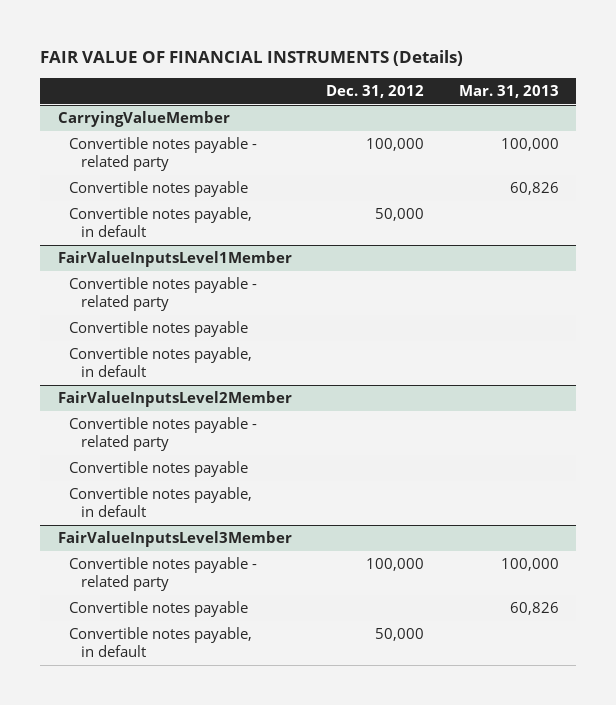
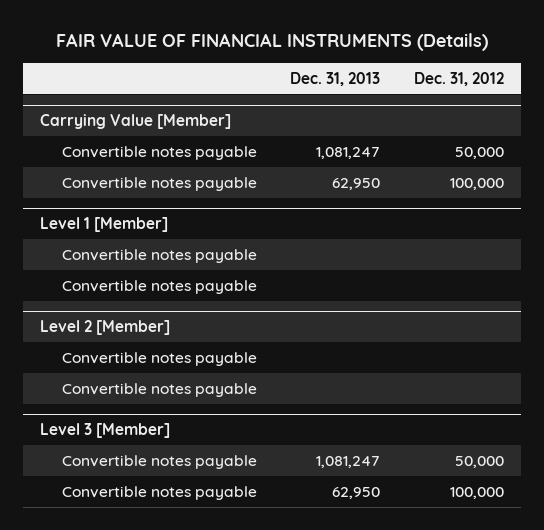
- | Dec. 31, 2012 | Mar. 31, 2013
+ | Dec. 31, 2013 | Dec. 31, 2012
- CarryingValueMember
- Convertible notes payable - related party | 100,000 | 100,000
+ Carrying Value [Member]
+ Convertible notes payable | 1,081,247 | 50,000
+ Convertible notes payable | 62,950 | 100,000
+ Level 1 [Member]
- Convertible notes payable, in default | 50,000 |
- FairValueInputsLevel1Member
- Convertible notes payable - related party
- Convertible notes payable, in default
- FairValueInputsLevel2Member
- Convertible notes payable - related party
+ Level 2 [Member]
- Convertible notes payable, in default
- FairValueInputsLevel3Member
- Convertible notes payable - related party | 100,000 | 100,000
- Convertible notes payable, in default | 50,000 |
+ Level 3 [Member]
+ Convertible notes payable | 1,081,247 | 50,000
+ Convertible notes payable | 62,950 | 100,000

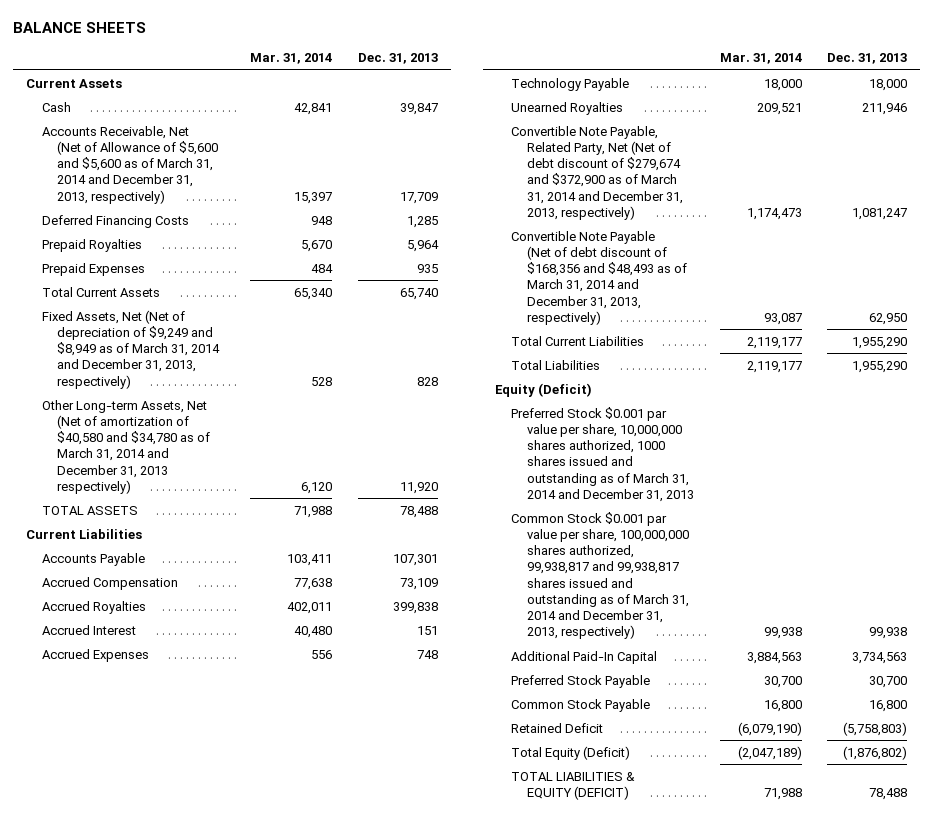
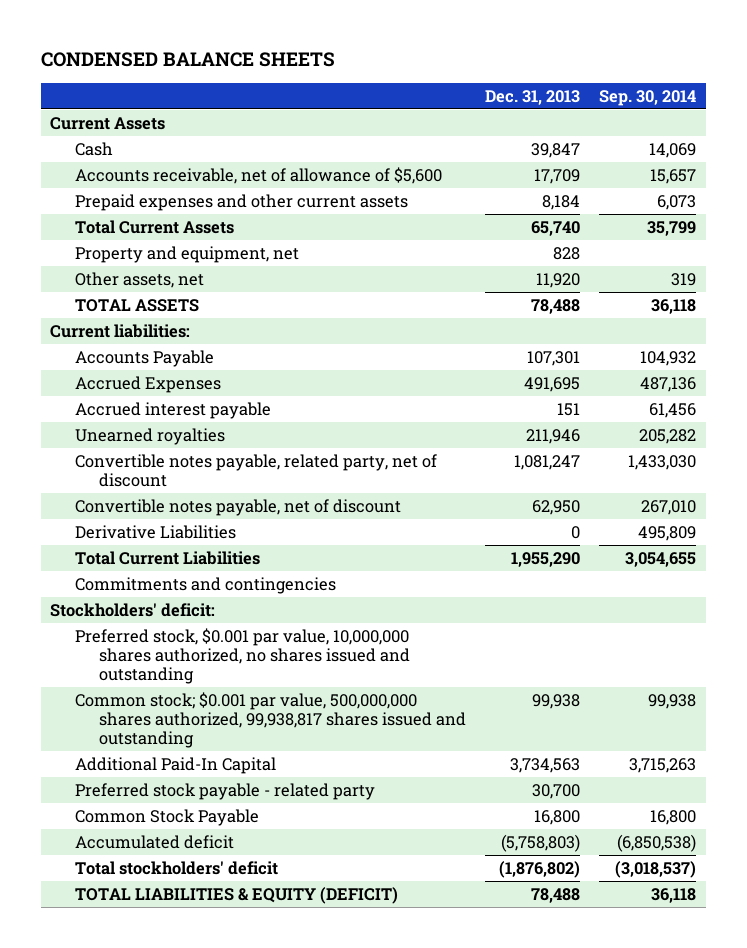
- BALANCE SHEETS
+ CONDENSED BALANCE SHEETS
- | Mar. 31, 2014 | Dec. 31, 2013
+ | Dec. 31, 2013 | Sep. 30, 2014
- Accounts Receivable, Net (Net of Allowance of $5,600 and $5,600 as of March 31, 2014 and December 31, 2013, respectively) | 15,397 | 17,709
- Deferred Financing Costs | 948 | 1,285
- Prepaid Royalties | 5,670 | 5,964
- Prepaid Expenses | 484 | 935
+ Accounts receivable, net of allowance of $5,600 | 17,709 | 15,657
+ Prepaid expenses and other current assets | 8,184 | 6,073
- Fixed Assets, Net (Net of depreciation of $9,249 and $8,949 as of March 31, 2014 and December 31, 2013, respectively) | 528 | 828
- Other Long-term Assets, Net (Net of amortization of $40,580 and $34,780 as of March 31, 2014 and December 31, 2013 respectively) | 6,120 | 11,920
+ Property and equipment, net | 828 |
+ Other assets, net | 11,920 | 319
- Current Liabilities
+ Current liabilities:
- Accrued Compensation | 77,638 | 73,109
- Accrued Royalties | 402,011 | 399,838
- Accrued Interest | 40,480 | 151
- Accrued Expenses | 556 | 748
- Technology Payable | 18,000 | 18,000
- Unearned Royalties | 209,521 | 211,946
- Convertible Note Payable, Related Party, Net (Net of debt discount of $279,674 and $372,900 as of March 31, 2014 and December 31, 2013, respectively) | 1,174,473 | 1,081,247
- Convertible Note Payable (Net of debt discount of $168,356 and $48,493 as of March 31, 2014 and December 31, 2013, respectively) | 93,087 | 62,950
+ Accrued Expenses | 491,695 | 487,136
+ Accrued interest payable | 151 | 61,456
+ Unearned royalties | 211,946 | 205,282
+ Convertible notes payable, related party, net of discount | 1,081,247 | 1,433,030
+ Convertible notes payable, net of discount | 62,950 | 267,010
+ Derivative Liabilities | 0 | 495,809
- Total Liabilities | 2,119,177 | 1,955,290
- Equity (Deficit)
- Preferred Stock $0.001 par value per share, 10,000,000 shares authorized, 1000 shares issued and outstanding as of March 31, 2014 and December 31, 2013
- Common Stock $0.001 par value per share, 100,000,000 shares authorized, 99,938,817 and 99,938,817 shares issued and outstanding as of March 31, 2014 and December 31, 2013, respectively) | 99,938 | 99,938
+ Commitments and contingencies
+ Stockholders' deficit:
+ Preferred stock, $0.001 par value, 10,000,000 shares authorized, no shares issued and outstanding
+ Common stock; $0.001 par value, 500,000,000 shares authorized, 99,938,817 shares issued and outstanding | 99,938 | 99,938
- Preferred Stock Payable | 30,700 | 30,700
+ Preferred stock payable - related party | 30,700 |
- Retained Deficit | (6,079,190) | (5,758,803)
- Total Equity (Deficit) | (2,047,189) | (1,876,802)
+ Accumulated deficit | (5,758,803) | (6,850,538)
+ Total stockholders' deficit | (1,876,802) | (3,018,537)

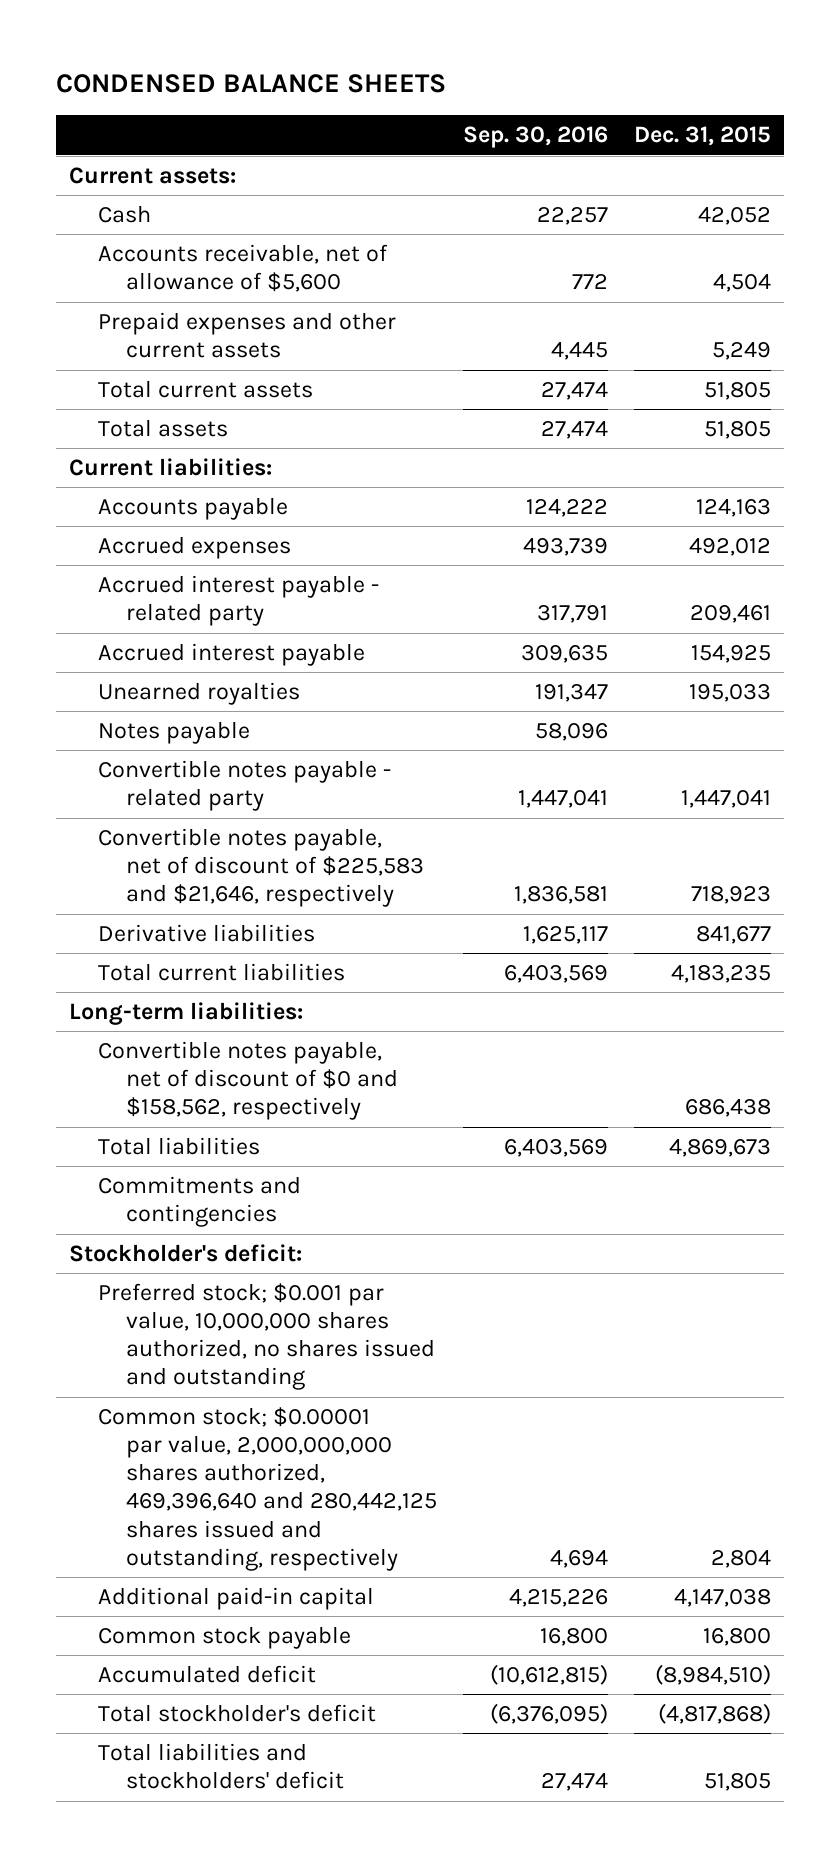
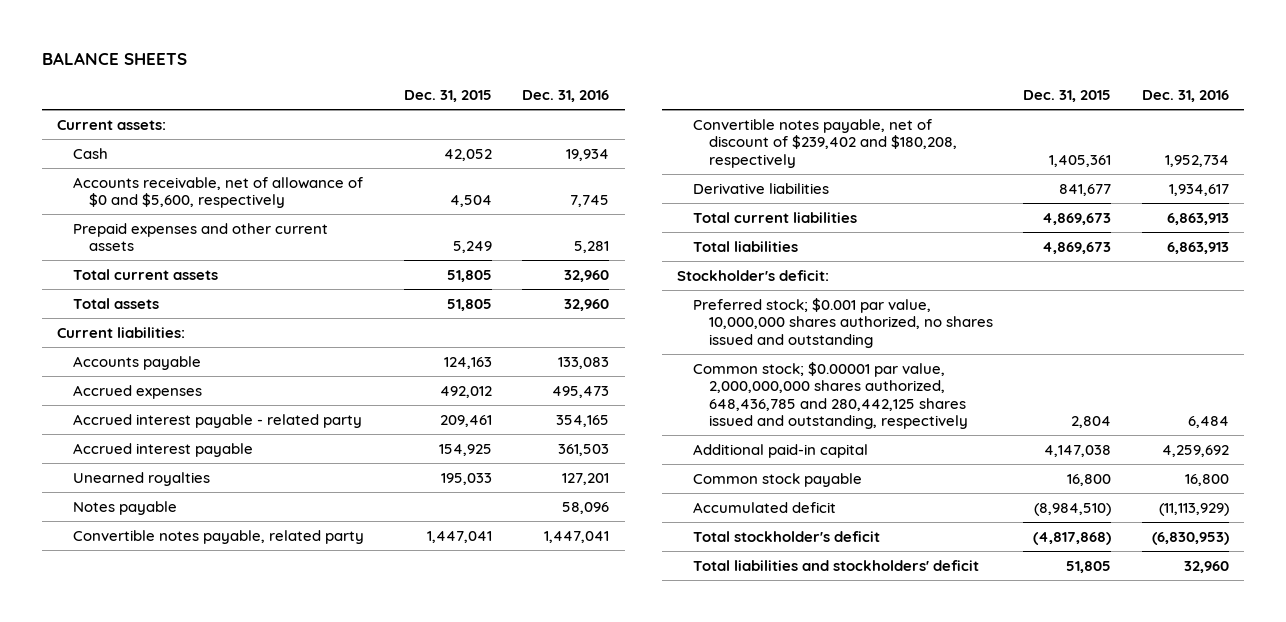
- CONDENSED BALANCE SHEETS
+ BALANCE SHEETS
- | Sep. 30, 2016 | Dec. 31, 2015
+ | Dec. 31, 2015 | Dec. 31, 2016
- Accounts receivable, net of allowance of $5,600 | 772 | 4,504
+ Accounts receivable, net of allowance of $0 and $5,600, respectively | 4,504 | 7,745
- Convertible notes payable - related party | 1,447,041 | 1,447,041
- Convertible notes payable, net of discount of $225,583 and $21,646, respectively | 1,836,581 | 718,923
+ Convertible notes payable, related party | 1,447,041 | 1,447,041
+ Convertible notes payable, net of discount of $239,402 and $180,208, respectively | 1,405,361 | 1,952,734
- Total current liabilities | 6,403,569 | 4,183,235
- Long-term liabilities:
- Convertible notes payable, net of discount of $0 and $158,562, respectively | | 686,438
+ Total current liabilities | 4,869,673 | 6,863,913
- Commitments and contingencies
- Common stock; $0.00001 par value, 2,000,000,000 shares authorized, 469,396,640 and 280,442,125 shares issued and outstanding, respectively | 4,694 | 2,804
+ Common stock; $0.00001 par value, 2,000,000,000 shares authorized, 648,436,785 and 280,442,125 shares issued and outstanding, respectively | 2,804 | 6,484

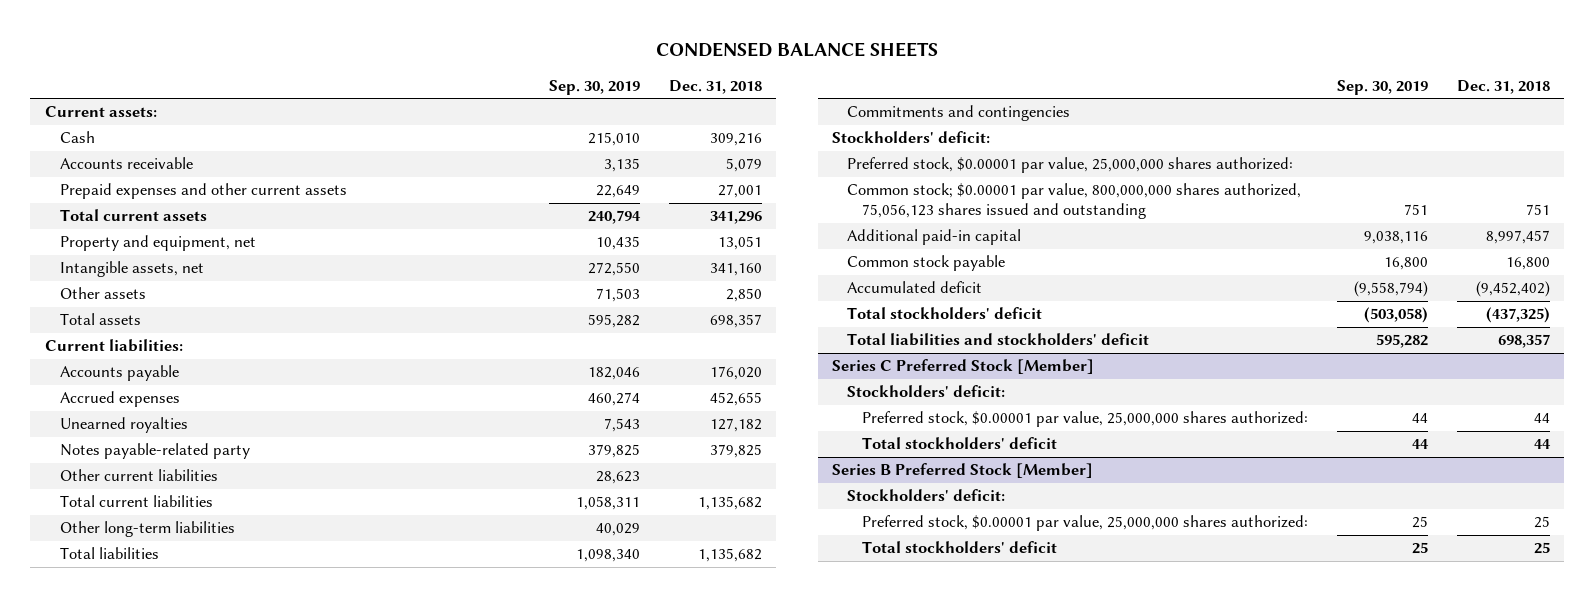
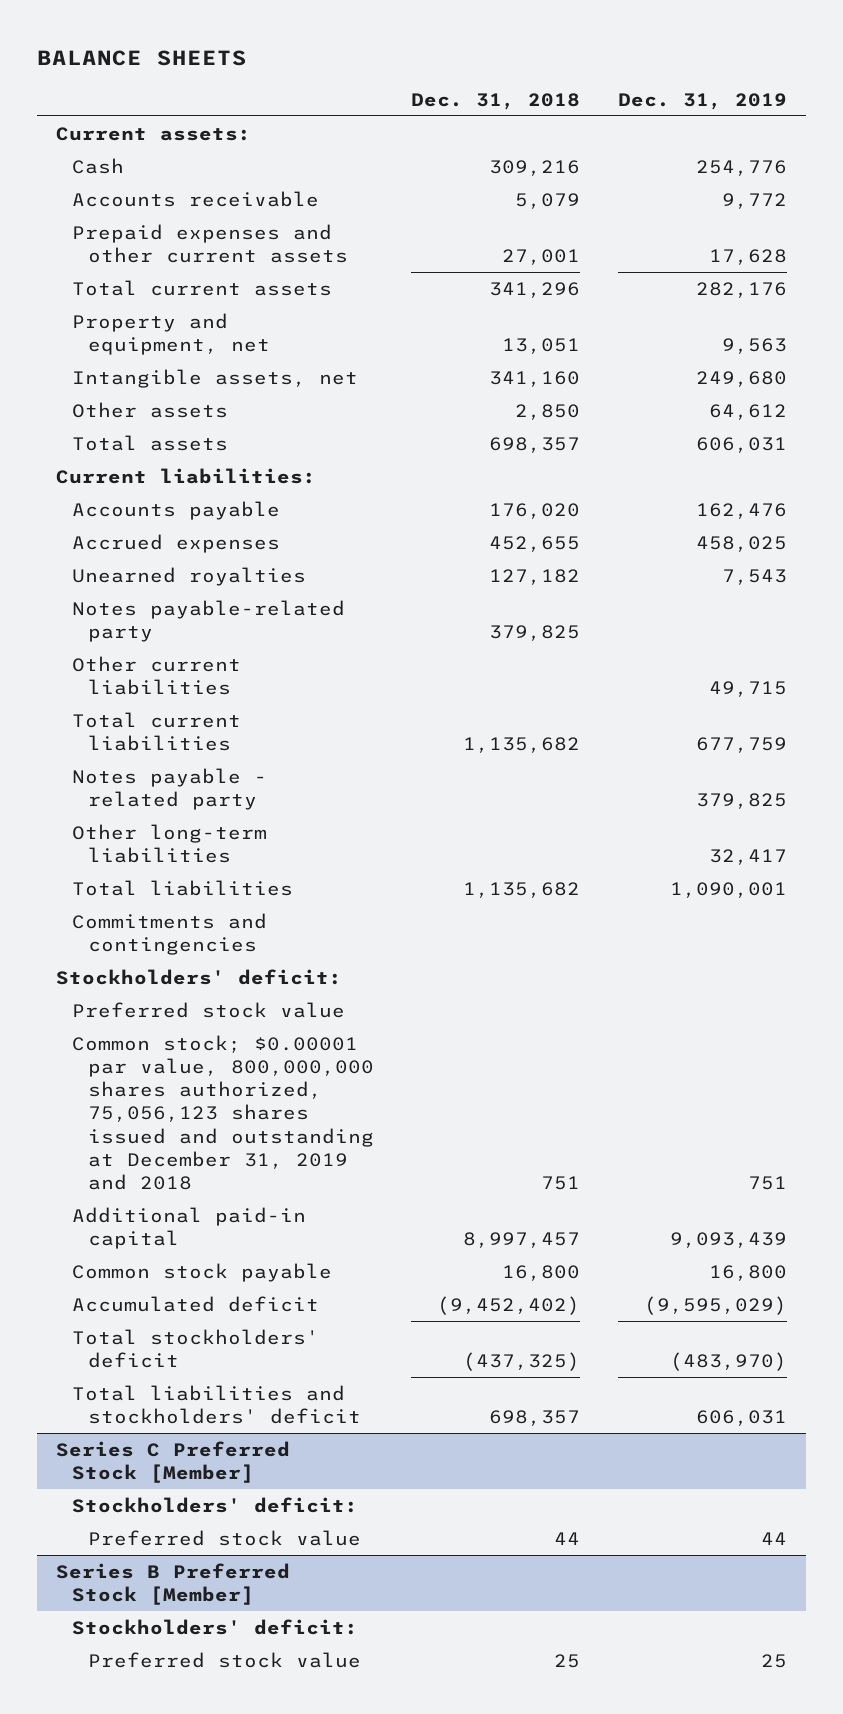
- CONDENSED BALANCE SHEETS
+ BALANCE SHEETS
- | Sep. 30, 2019 | Dec. 31, 2018
+ | Dec. 31, 2018 | Dec. 31, 2019
+ Notes payable - related party | | 379,825
- Preferred stock, $0.00001 par value, 25,000,000 shares authorized:
- Common stock; $0.00001 par value, 800,000,000 shares authorized, 75,056,123 shares issued and outstanding | 751 | 751
+ Preferred stock value
+ Common stock; $0.00001 par value, 800,000,000 shares authorized, 75,056,123 shares issued and outstanding at December 31, 2019 and 2018 | 751 | 751
@ Series C Preferred Stock [Member]
- Preferred stock, $0.00001 par value, 25,000,000 shares authorized: | 44 | 44
- Total stockholders' deficit | 44 | 44
+ Preferred stock value | 44 | 44
@ Series B Preferred Stock [Member]
- Preferred stock, $0.00001 par value, 25,000,000 shares authorized: | 25 | 25
- Total stockholders' deficit | 25 | 25
+ Preferred stock value | 25 | 25

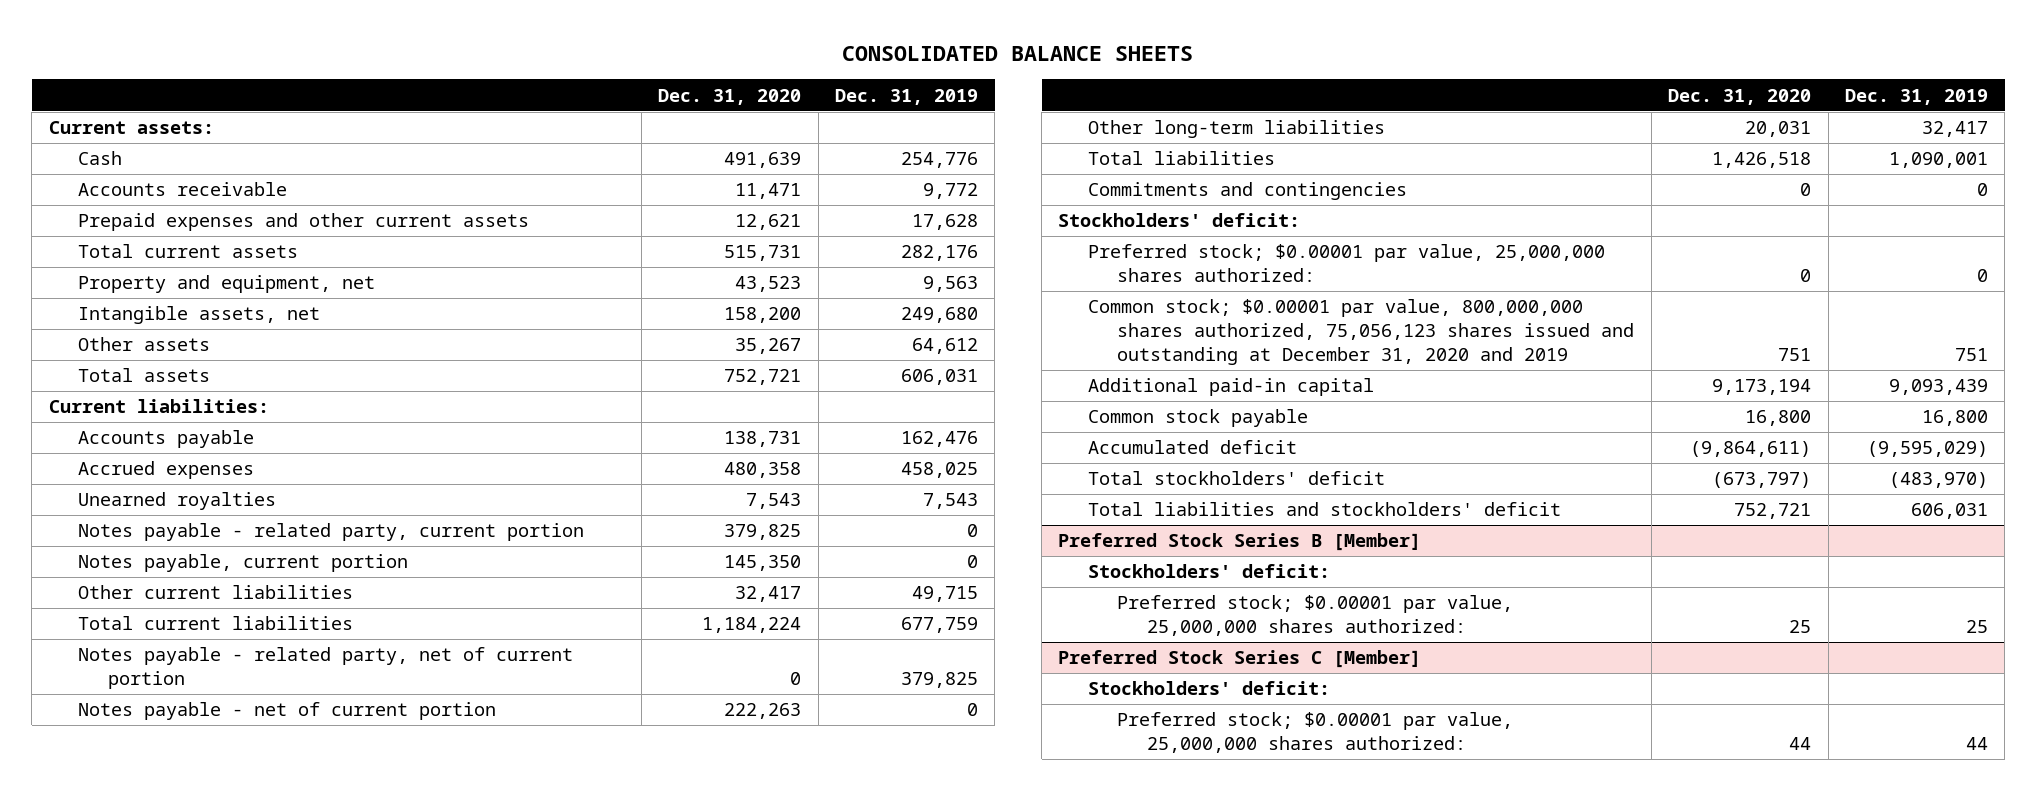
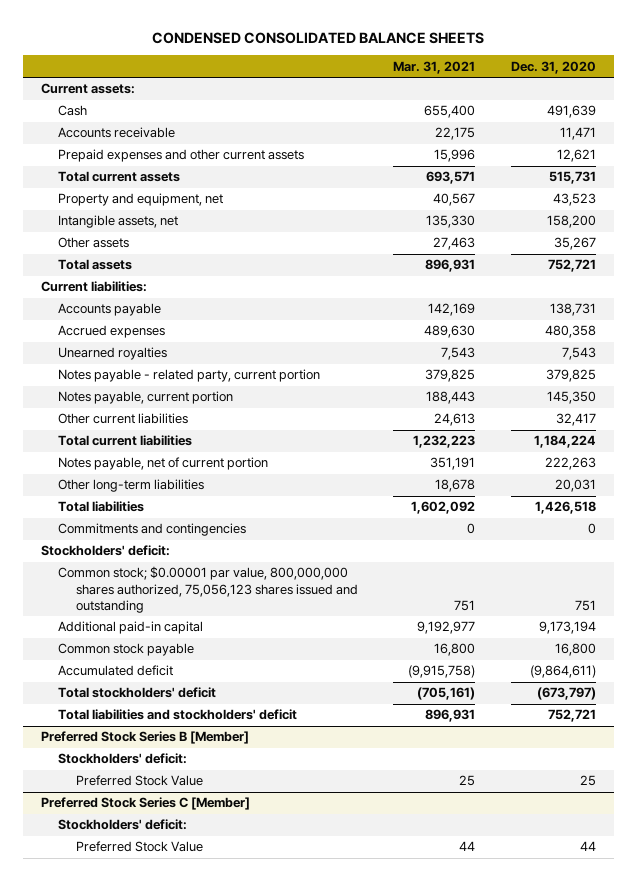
- CONSOLIDATED BALANCE SHEETS
+ CONDENSED CONSOLIDATED BALANCE SHEETS
- | Dec. 31, 2020 | Dec. 31, 2019
+ | Mar. 31, 2021 | Dec. 31, 2020
- Notes payable - related party, net of current portion | 0 | 379,825
- Notes payable - net of current portion | 222,263 | 0
+ Notes payable, net of current portion | 351,191 | 222,263
- Preferred stock; $0.00001 par value, 25,000,000 shares authorized: | 0 | 0
- Common stock; $0.00001 par value, 800,000,000 shares authorized, 75,056,123 shares issued and outstanding at December 31, 2020 and 2019 | 751 | 751
+ Common stock; $0.00001 par value, 800,000,000 shares authorized, 75,056,123 shares issued and outstanding | 751 | 751
@ Preferred Stock Series B [Member]
- Preferred stock; $0.00001 par value, 25,000,000 shares authorized: | 25 | 25
+ Preferred Stock Value | 25 | 25
@ Preferred Stock Series C [Member]
- Preferred stock; $0.00001 par value, 25,000,000 shares authorized: | 44 | 44
+ Preferred Stock Value | 44 | 44

